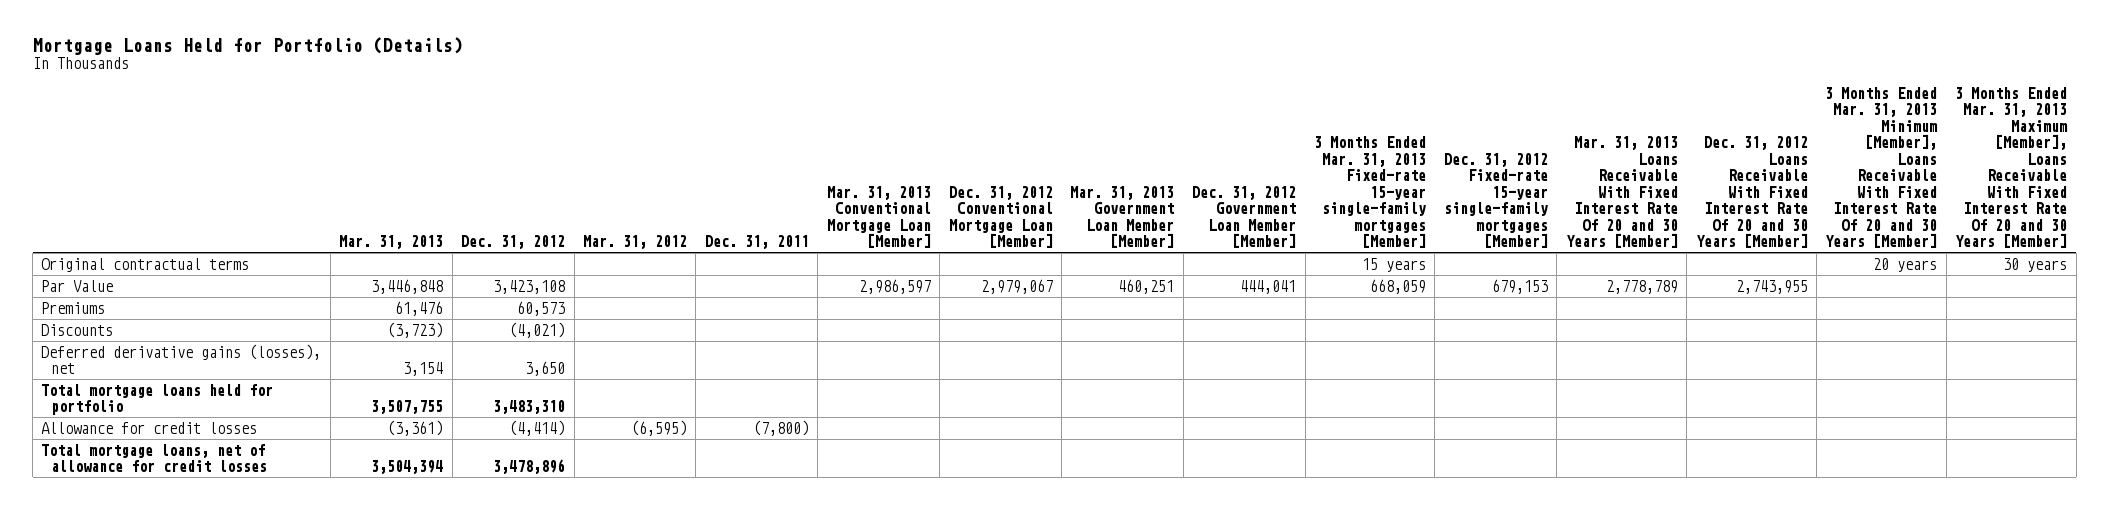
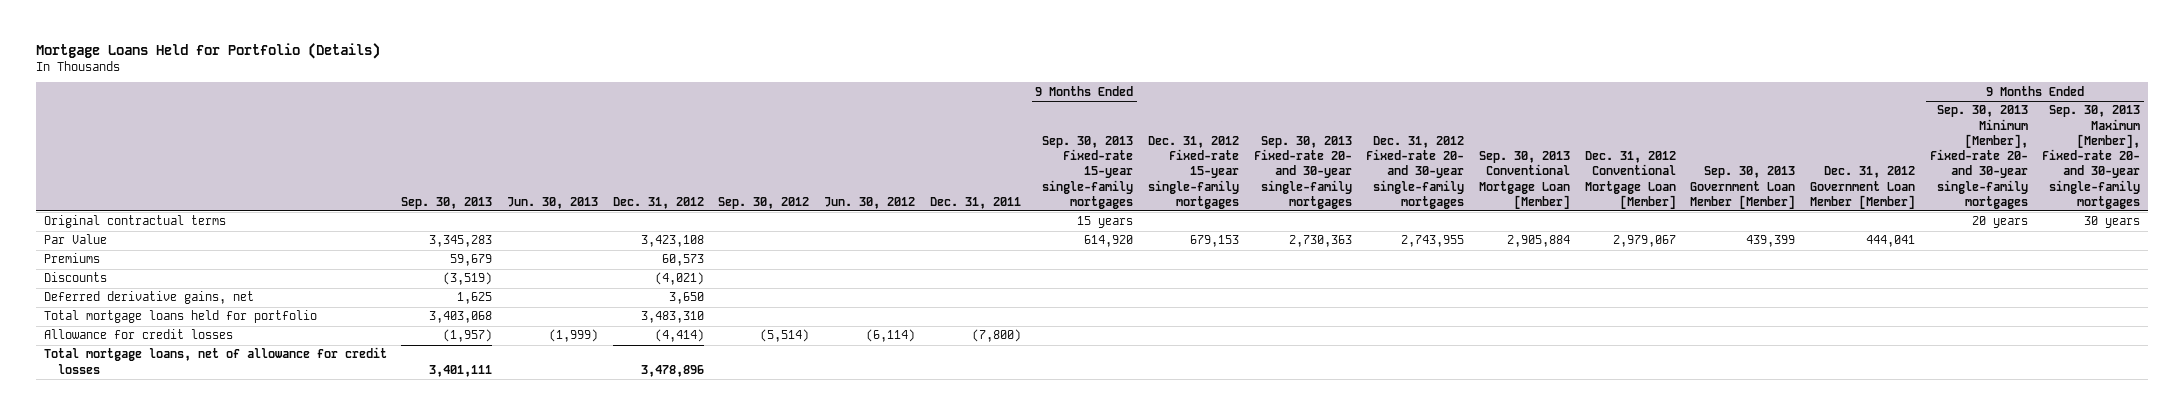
- | Mar. 31, 2013 | Dec. 31, 2012 | Mar. 31, 2012 | Dec. 31, 2011 | Mar. 31, 2013 Conventional Mortgage Loan [Member] | Dec. 31, 2012 Conventional Mortgage Loan [Member] | Mar. 31, 2013 Government Loan Member [Member] | Dec. 31, 2012 Government Loan Member [Member] | 3 Months Ended Mar. 31, 2013 Fixed-rate 15-year single-family mortgages [Member] | Dec. 31, 2012 Fixed-rate 15-year single-family mortgages [Member] | Mar. 31, 2013 Loans Receivable With Fixed Interest Rate Of 20 and 30 Years [Member] | Dec. 31, 2012 Loans Receivable With Fixed Interest Rate Of 20 and 30 Years [Member] | 3 Months Ended Mar. 31, 2013 Minimum [Member], Loans Receivable With Fixed Interest Rate Of 20 and 30 Years [Member] | 3 Months Ended Mar. 31, 2013 Maximum [Member], Loans Receivable With Fixed Interest Rate Of 20 and 30 Years [Member]
+ | Sep. 30, 2013 | Jun. 30, 2013 | Dec. 31, 2012 | Sep. 30, 2012 | Jun. 30, 2012 | Dec. 31, 2011 | 9 Months Ended Sep. 30, 2013 Fixed-rate 15-year single-family mortgages | Dec. 31, 2012 Fixed-rate 15-year single-family mortgages | Sep. 30, 2013 Fixed-rate 20- and 30-year single-family mortgages | Dec. 31, 2012 Fixed-rate 20- and 30-year single-family mortgages | Sep. 30, 2013 Conventional Mortgage Loan [Member] | Dec. 31, 2012 Conventional Mortgage Loan [Member] | Sep. 30, 2013 Government Loan Member [Member] | Dec. 31, 2012 Government Loan Member [Member] | 9 Months Ended Sep. 30, 2013 Minimum [Member], Fixed-rate 20- and 30-year single-family mortgages | 9 Months Ended Sep. 30, 2013 Maximum [Member], Fixed-rate 20- and 30-year single-family mortgages
- Deferred derivative gains (losses), net | 3,154 | 3,650 | | | | | | | | | | | |
+ Deferred derivative gains, net | 1,625 | | 3,650 | | | | | | | | | | | | |

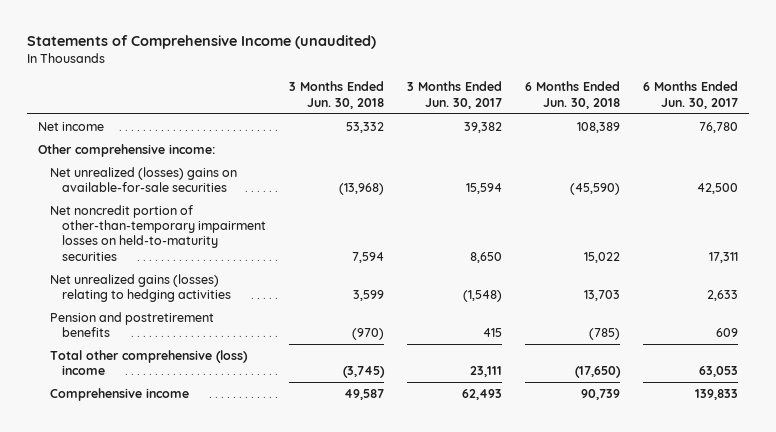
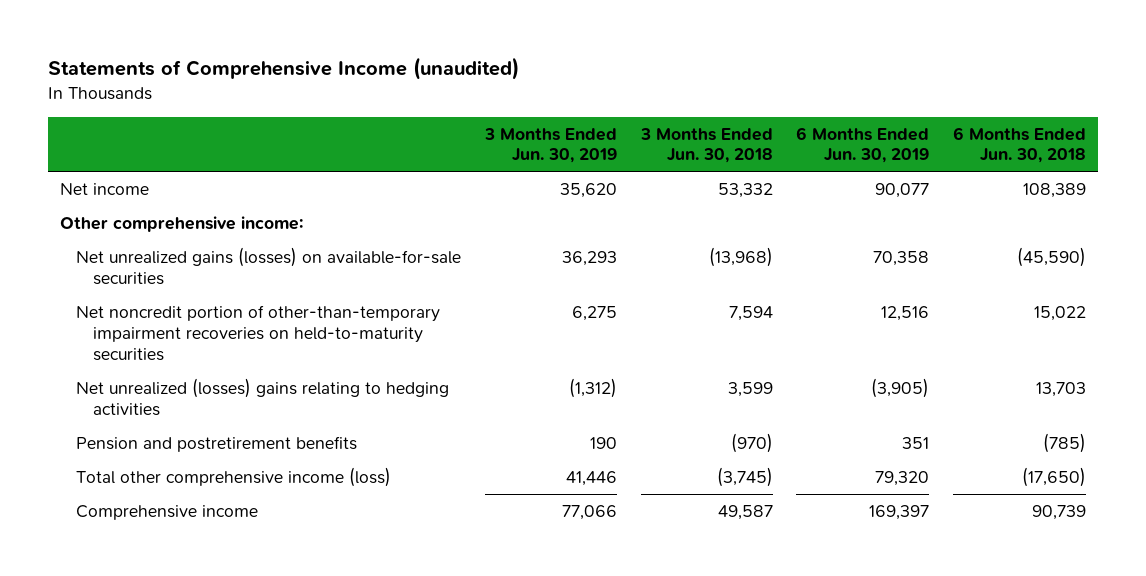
- | 3 Months Ended Jun. 30, 2018 | 3 Months Ended Jun. 30, 2017 | 6 Months Ended Jun. 30, 2018 | 6 Months Ended Jun. 30, 2017
+ | 3 Months Ended Jun. 30, 2019 | 3 Months Ended Jun. 30, 2018 | 6 Months Ended Jun. 30, 2019 | 6 Months Ended Jun. 30, 2018
- Net unrealized (losses) gains on available-for-sale securities | (13,968) | 15,594 | (45,590) | 42,500
- Net noncredit portion of other-than-temporary impairment losses on held-to-maturity securities | 7,594 | 8,650 | 15,022 | 17,311
- Net unrealized gains (losses) relating to hedging activities | 3,599 | (1,548) | 13,703 | 2,633
+ Net unrealized gains (losses) on available-for-sale securities | 36,293 | (13,968) | 70,358 | (45,590)
+ Net noncredit portion of other-than-temporary impairment recoveries on held-to-maturity securities | 6,275 | 7,594 | 12,516 | 15,022
+ Net unrealized (losses) gains relating to hedging activities | (1,312) | 3,599 | (3,905) | 13,703
- Total other comprehensive (loss) income | (3,745) | 23,111 | (17,650) | 63,053
+ Total other comprehensive income (loss) | 41,446 | (3,745) | 79,320 | (17,650)

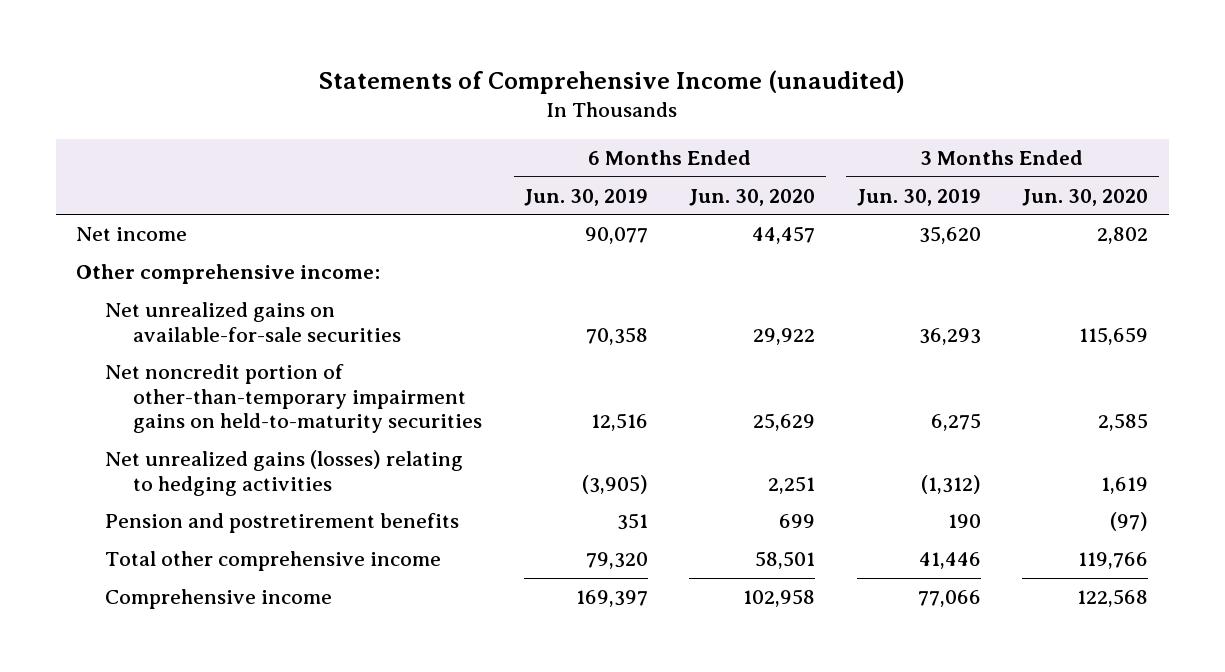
- | 3 Months Ended Jun. 30, 2019 | 3 Months Ended Jun. 30, 2018 | 6 Months Ended Jun. 30, 2019 | 6 Months Ended Jun. 30, 2018
+ | 6 Months Ended Jun. 30, 2019 | 6 Months Ended Jun. 30, 2020 | 3 Months Ended Jun. 30, 2019 | 3 Months Ended Jun. 30, 2020
- Net unrealized gains (losses) on available-for-sale securities | 36,293 | (13,968) | 70,358 | (45,590)
- Net noncredit portion of other-than-temporary impairment recoveries on held-to-maturity securities | 6,275 | 7,594 | 12,516 | 15,022
- Net unrealized (losses) gains relating to hedging activities | (1,312) | 3,599 | (3,905) | 13,703
+ Net unrealized gains on available-for-sale securities | 70,358 | 29,922 | 36,293 | 115,659
+ Net noncredit portion of other-than-temporary impairment gains on held-to-maturity securities | 12,516 | 25,629 | 6,275 | 2,585
+ Net unrealized gains (losses) relating to hedging activities | (3,905) | 2,251 | (1,312) | 1,619
- Total other comprehensive income (loss) | 41,446 | (3,745) | 79,320 | (17,650)
+ Total other comprehensive income | 79,320 | 58,501 | 41,446 | 119,766

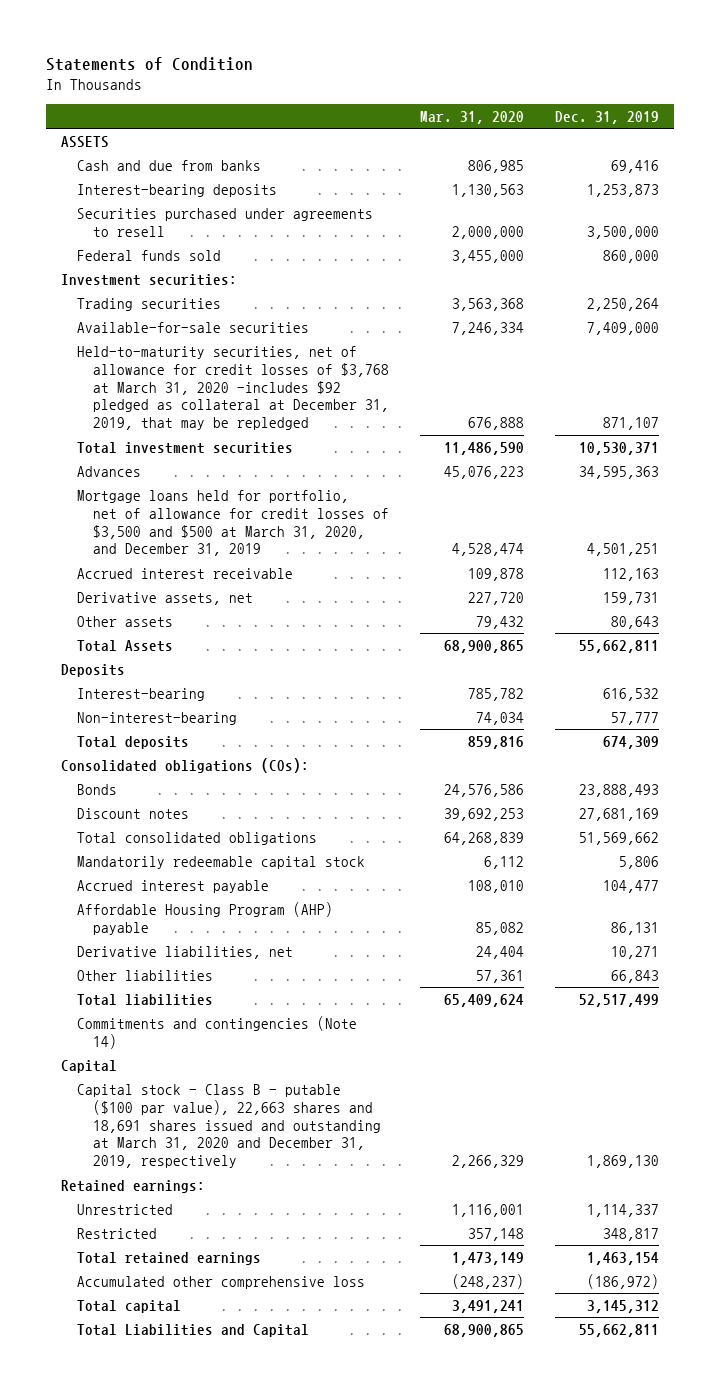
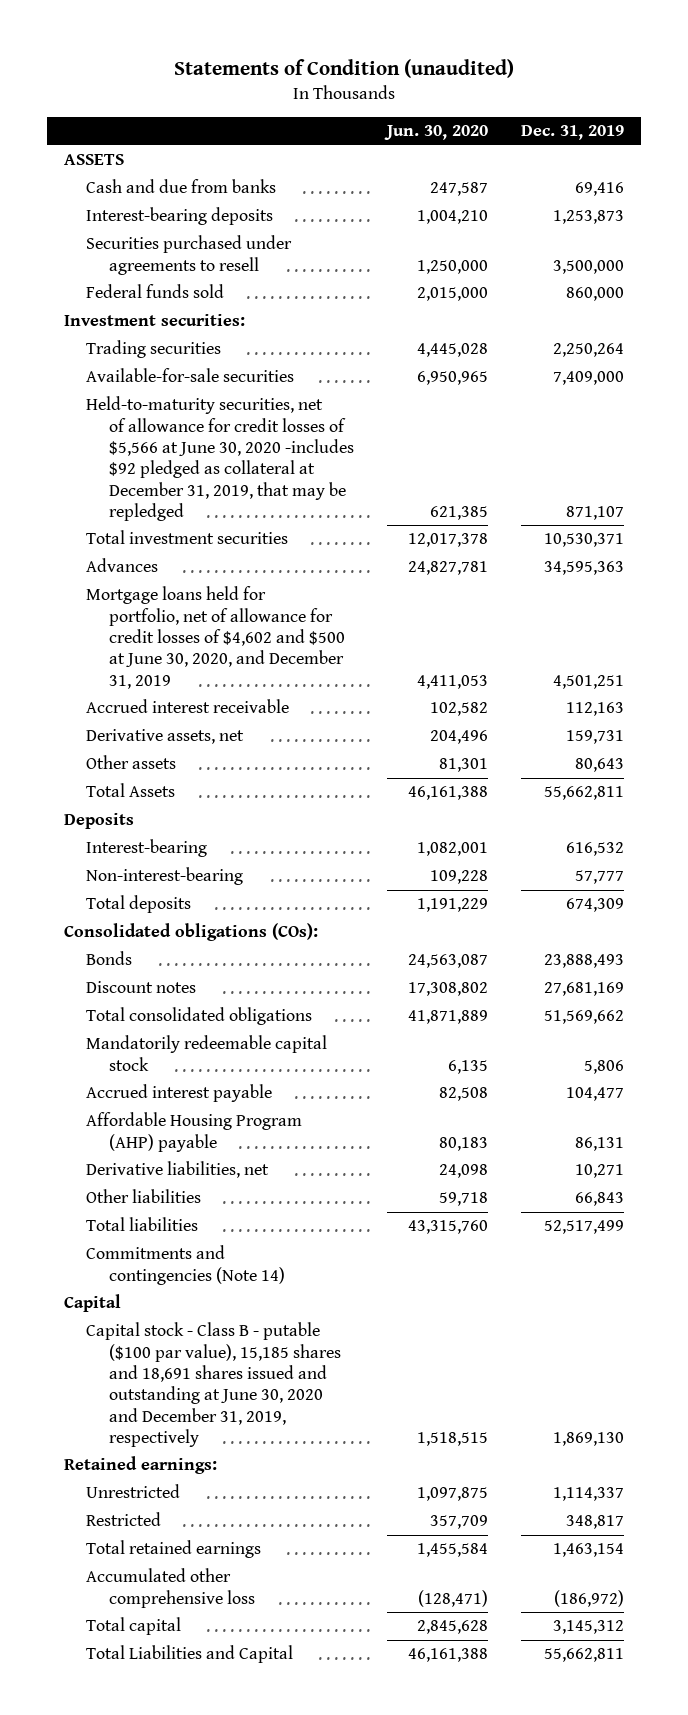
- Statements of Condition
+ Statements of Condition (unaudited)
- | Mar. 31, 2020 | Dec. 31, 2019
+ | Jun. 30, 2020 | Dec. 31, 2019
- Held-to-maturity securities, net of allowance for credit losses of $3,768 at March 31, 2020 -includes $92 pledged as collateral at December 31, 2019, that may be repledged | 676,888 | 871,107
+ Held-to-maturity securities, net of allowance for credit losses of $5,566 at June 30, 2020 -includes $92 pledged as collateral at December 31, 2019, that may be repledged | 621,385 | 871,107
- Mortgage loans held for portfolio, net of allowance for credit losses of $3,500 and $500 at March 31, 2020, and December 31, 2019 | 4,528,474 | 4,501,251
+ Mortgage loans held for portfolio, net of allowance for credit losses of $4,602 and $500 at June 30, 2020, and December 31, 2019 | 4,411,053 | 4,501,251
- Capital stock - Class B - putable ($100 par value), 22,663 shares and 18,691 shares issued and outstanding at March 31, 2020 and December 31, 2019, respectively | 2,266,329 | 1,869,130
+ Capital stock - Class B - putable ($100 par value), 15,185 shares and 18,691 shares issued and outstanding at June 30, 2020 and December 31, 2019, respectively | 1,518,515 | 1,869,130

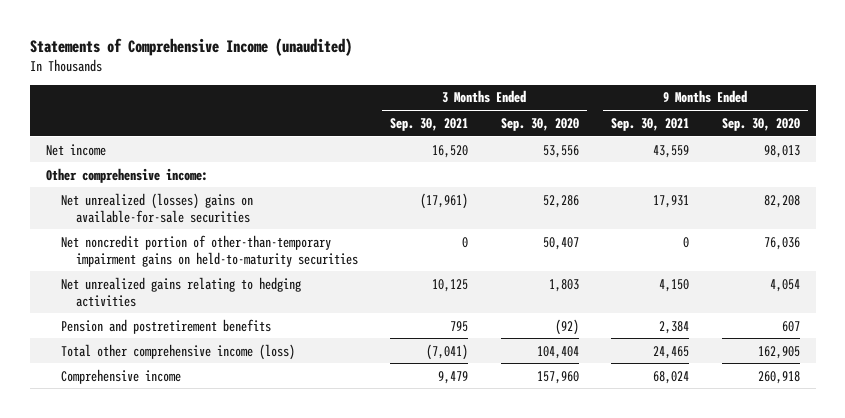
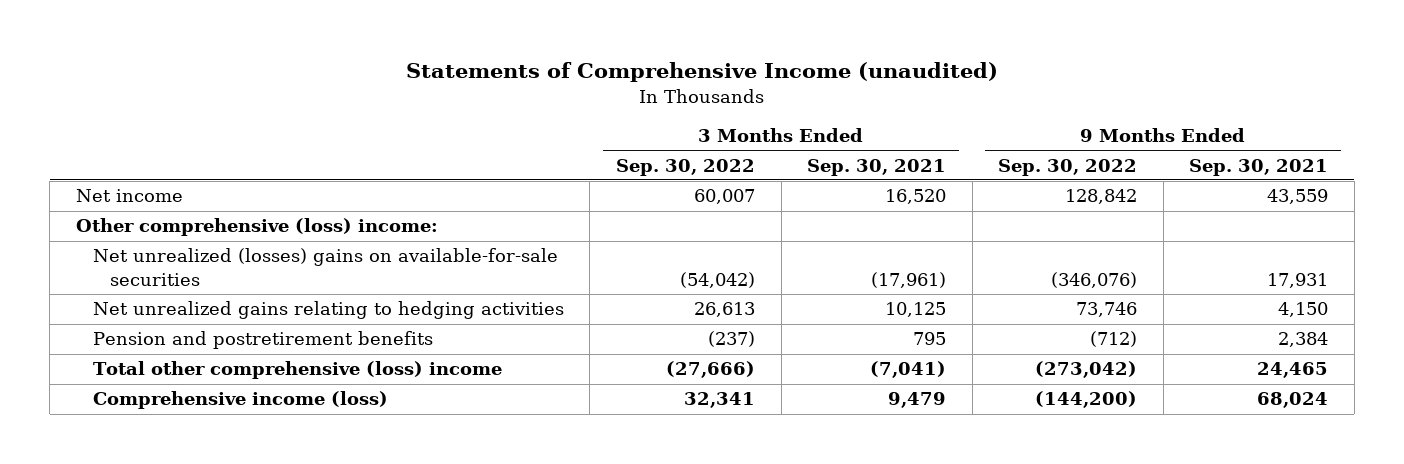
- | 3 Months Ended Sep. 30, 2021 | 3 Months Ended Sep. 30, 2020 | 9 Months Ended Sep. 30, 2021 | 9 Months Ended Sep. 30, 2020
+ | 3 Months Ended Sep. 30, 2022 | 3 Months Ended Sep. 30, 2021 | 9 Months Ended Sep. 30, 2022 | 9 Months Ended Sep. 30, 2021
- Other comprehensive income:
+ Other comprehensive (loss) income:
- Net noncredit portion of other-than-temporary impairment gains on held-to-maturity securities | 0 | 50,407 | 0 | 76,036
- Total other comprehensive income (loss) | (7,041) | 104,404 | 24,465 | 162,905
- Comprehensive income | 9,479 | 157,960 | 68,024 | 260,918
+ Total other comprehensive (loss) income | (27,666) | (7,041) | (273,042) | 24,465
+ Comprehensive income (loss) | 32,341 | 9,479 | (144,200) | 68,024

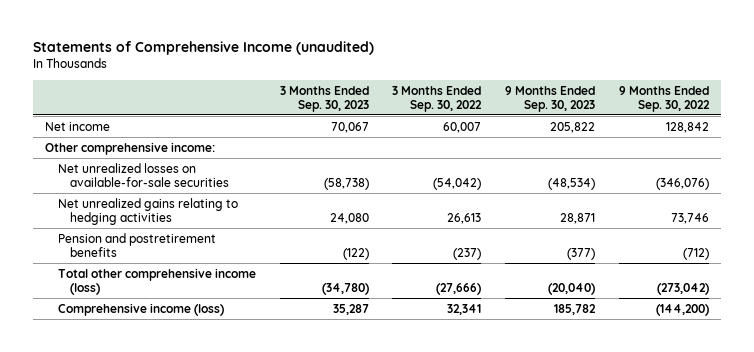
- | 3 Months Ended Sep. 30, 2022 | 3 Months Ended Sep. 30, 2021 | 9 Months Ended Sep. 30, 2022 | 9 Months Ended Sep. 30, 2021
+ | 3 Months Ended Sep. 30, 2023 | 3 Months Ended Sep. 30, 2022 | 9 Months Ended Sep. 30, 2023 | 9 Months Ended Sep. 30, 2022
- Other comprehensive (loss) income:
- Net unrealized (losses) gains on available-for-sale securities | (54,042) | (17,961) | (346,076) | 17,931
+ Other comprehensive income:
+ Net unrealized losses on available-for-sale securities | (58,738) | (54,042) | (48,534) | (346,076)
- Total other comprehensive (loss) income | (27,666) | (7,041) | (273,042) | 24,465
+ Total other comprehensive income (loss) | (34,780) | (27,666) | (20,040) | (273,042)

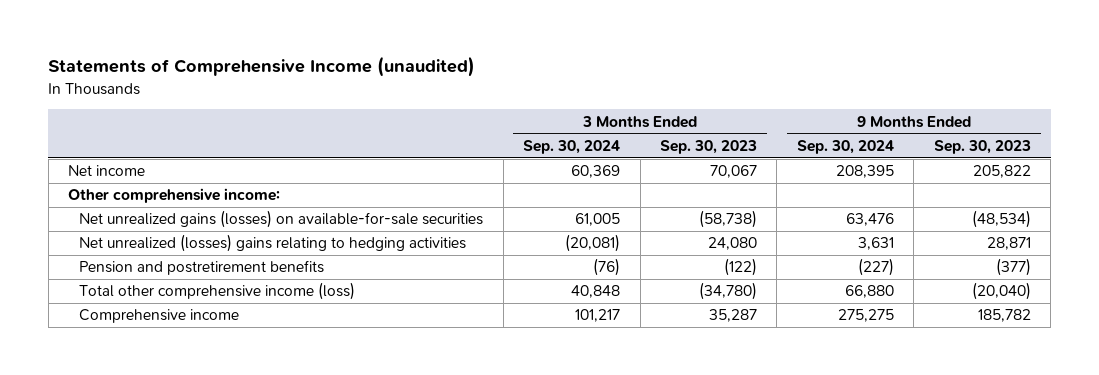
- | 3 Months Ended Sep. 30, 2023 | 3 Months Ended Sep. 30, 2022 | 9 Months Ended Sep. 30, 2023 | 9 Months Ended Sep. 30, 2022
+ | 3 Months Ended Sep. 30, 2024 | 3 Months Ended Sep. 30, 2023 | 9 Months Ended Sep. 30, 2024 | 9 Months Ended Sep. 30, 2023
- Net unrealized losses on available-for-sale securities | (58,738) | (54,042) | (48,534) | (346,076)
- Net unrealized gains relating to hedging activities | 24,080 | 26,613 | 28,871 | 73,746
+ Net unrealized gains (losses) on available-for-sale securities | 61,005 | (58,738) | 63,476 | (48,534)
+ Net unrealized (losses) gains relating to hedging activities | (20,081) | 24,080 | 3,631 | 28,871
- Comprehensive income (loss) | 35,287 | 32,341 | 185,782 | (144,200)
+ Comprehensive income | 101,217 | 35,287 | 275,275 | 185,782

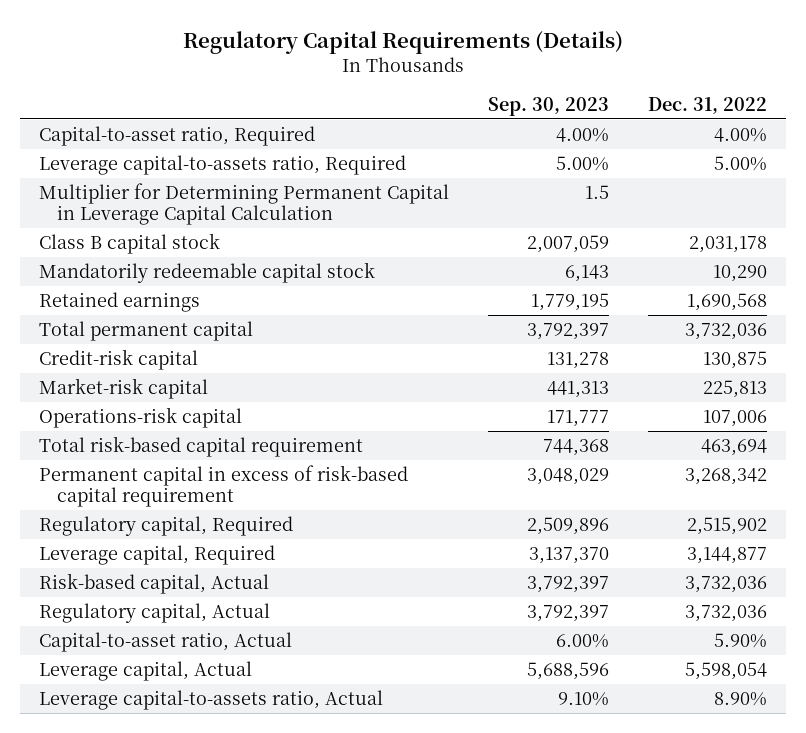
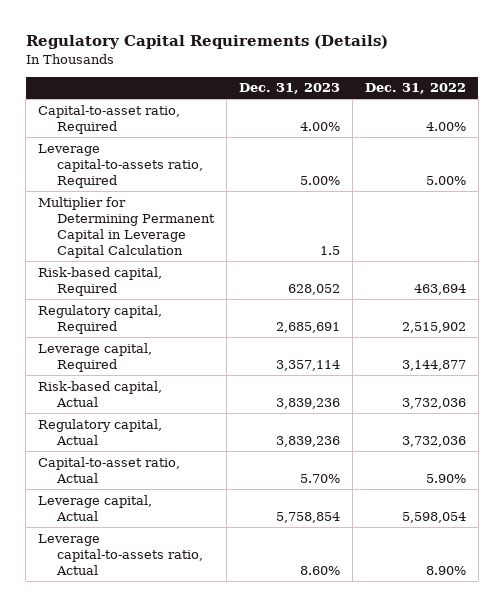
- | Sep. 30, 2023 | Dec. 31, 2022
+ | Dec. 31, 2023 | Dec. 31, 2022
- Class B capital stock | 2,007,059 | 2,031,178
- Mandatorily redeemable capital stock | 6,143 | 10,290
- Retained earnings | 1,779,195 | 1,690,568
- Total permanent capital | 3,792,397 | 3,732,036
- Credit-risk capital | 131,278 | 130,875
- Market-risk capital | 441,313 | 225,813
- Operations-risk capital | 171,777 | 107,006
- Total risk-based capital requirement | 744,368 | 463,694
- Permanent capital in excess of risk-based capital requirement | 3,048,029 | 3,268,342
+ Risk-based capital, Required | 628,052 | 463,694

